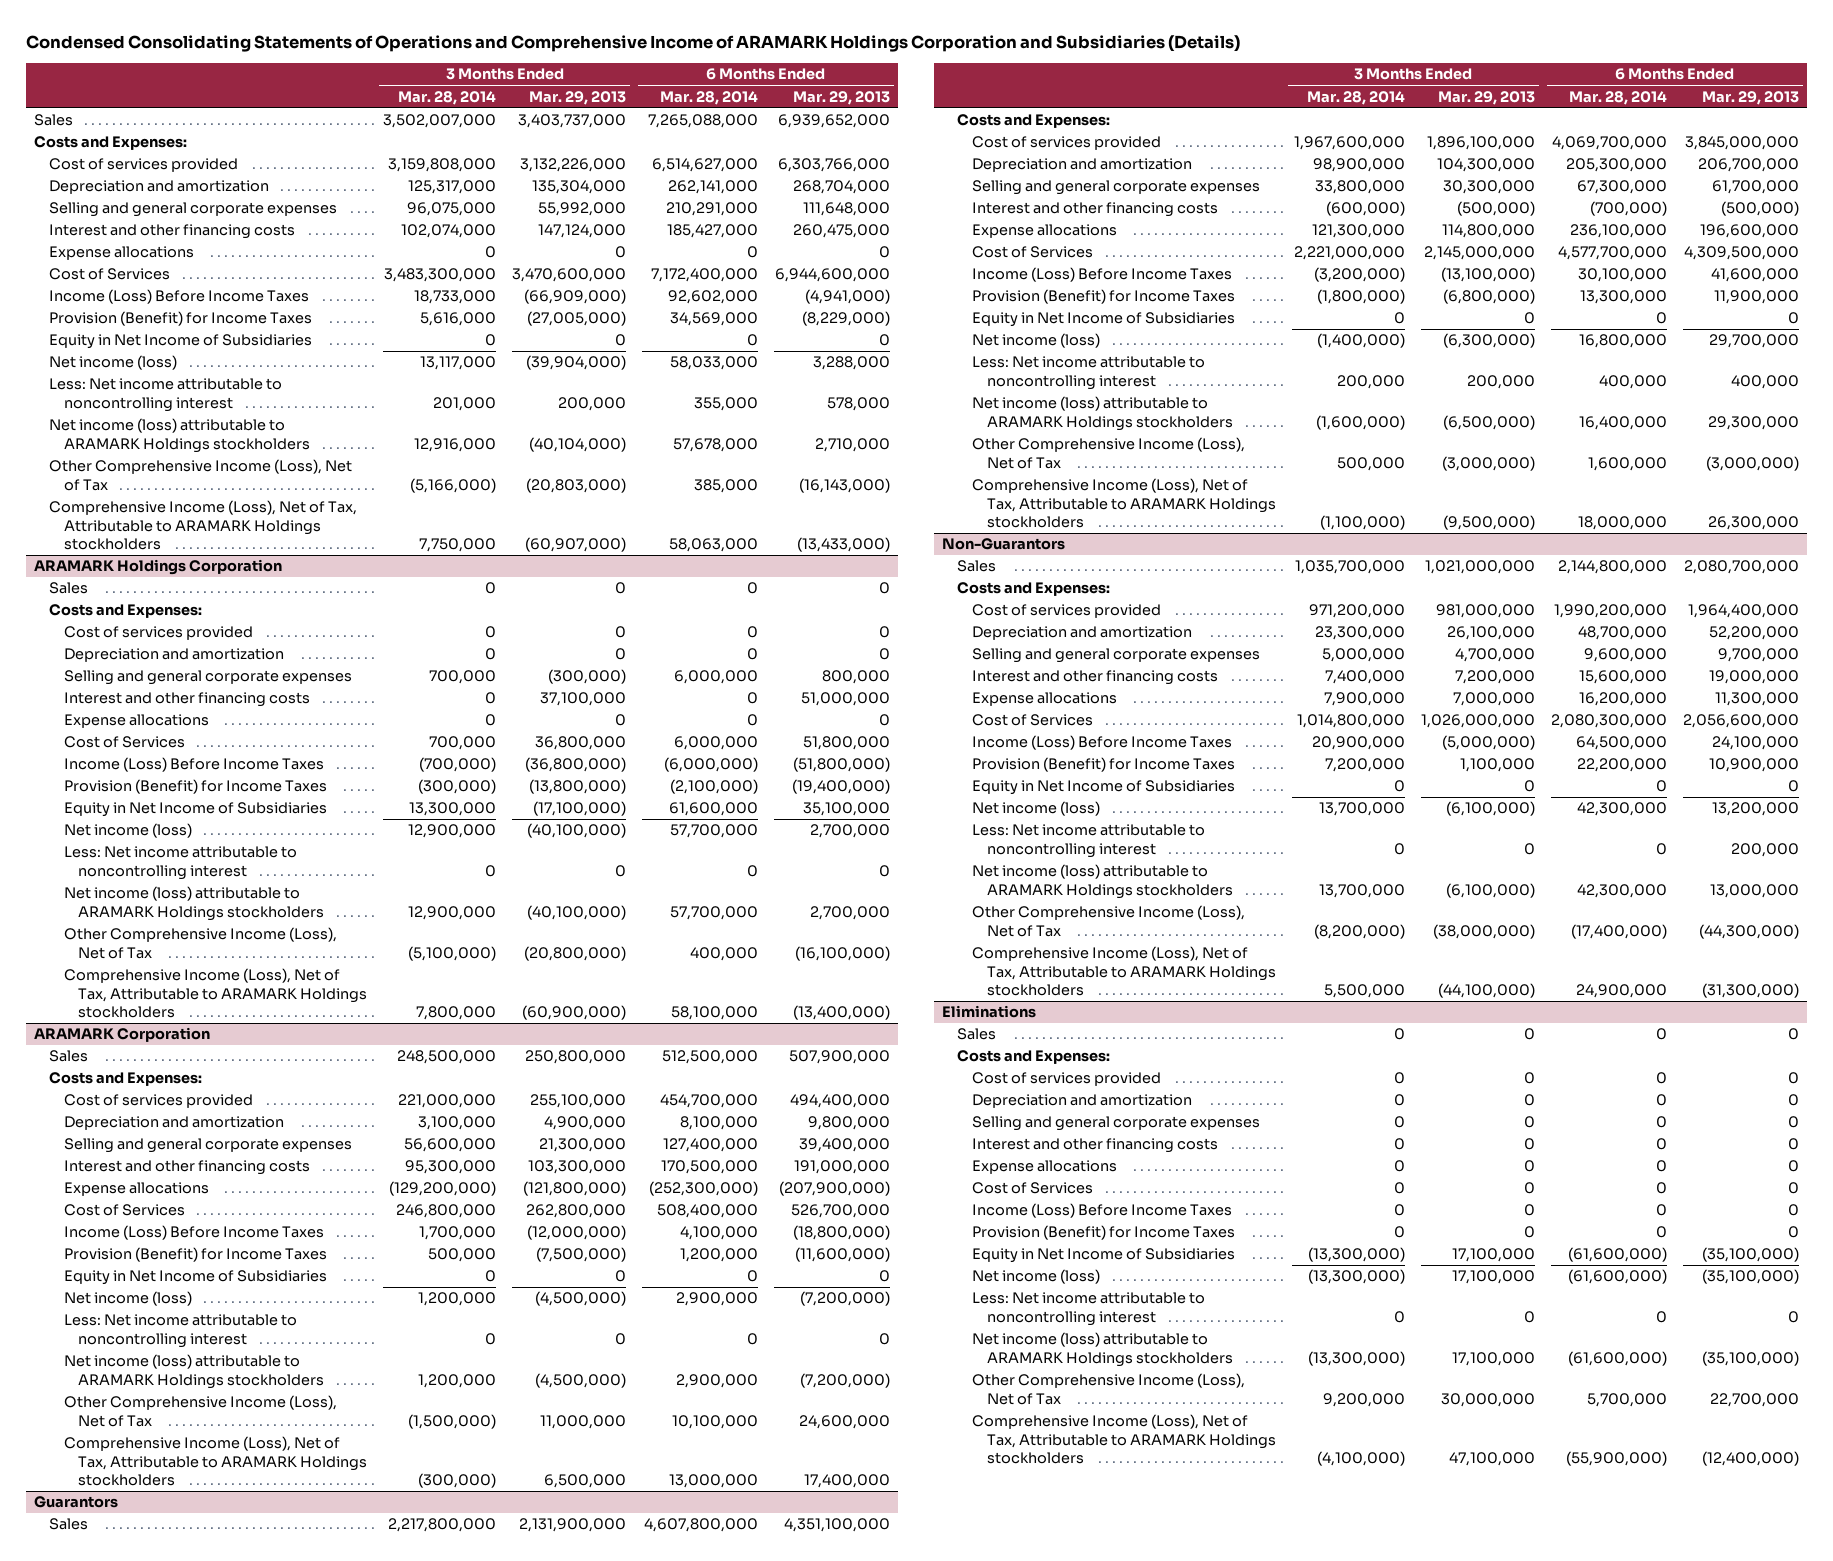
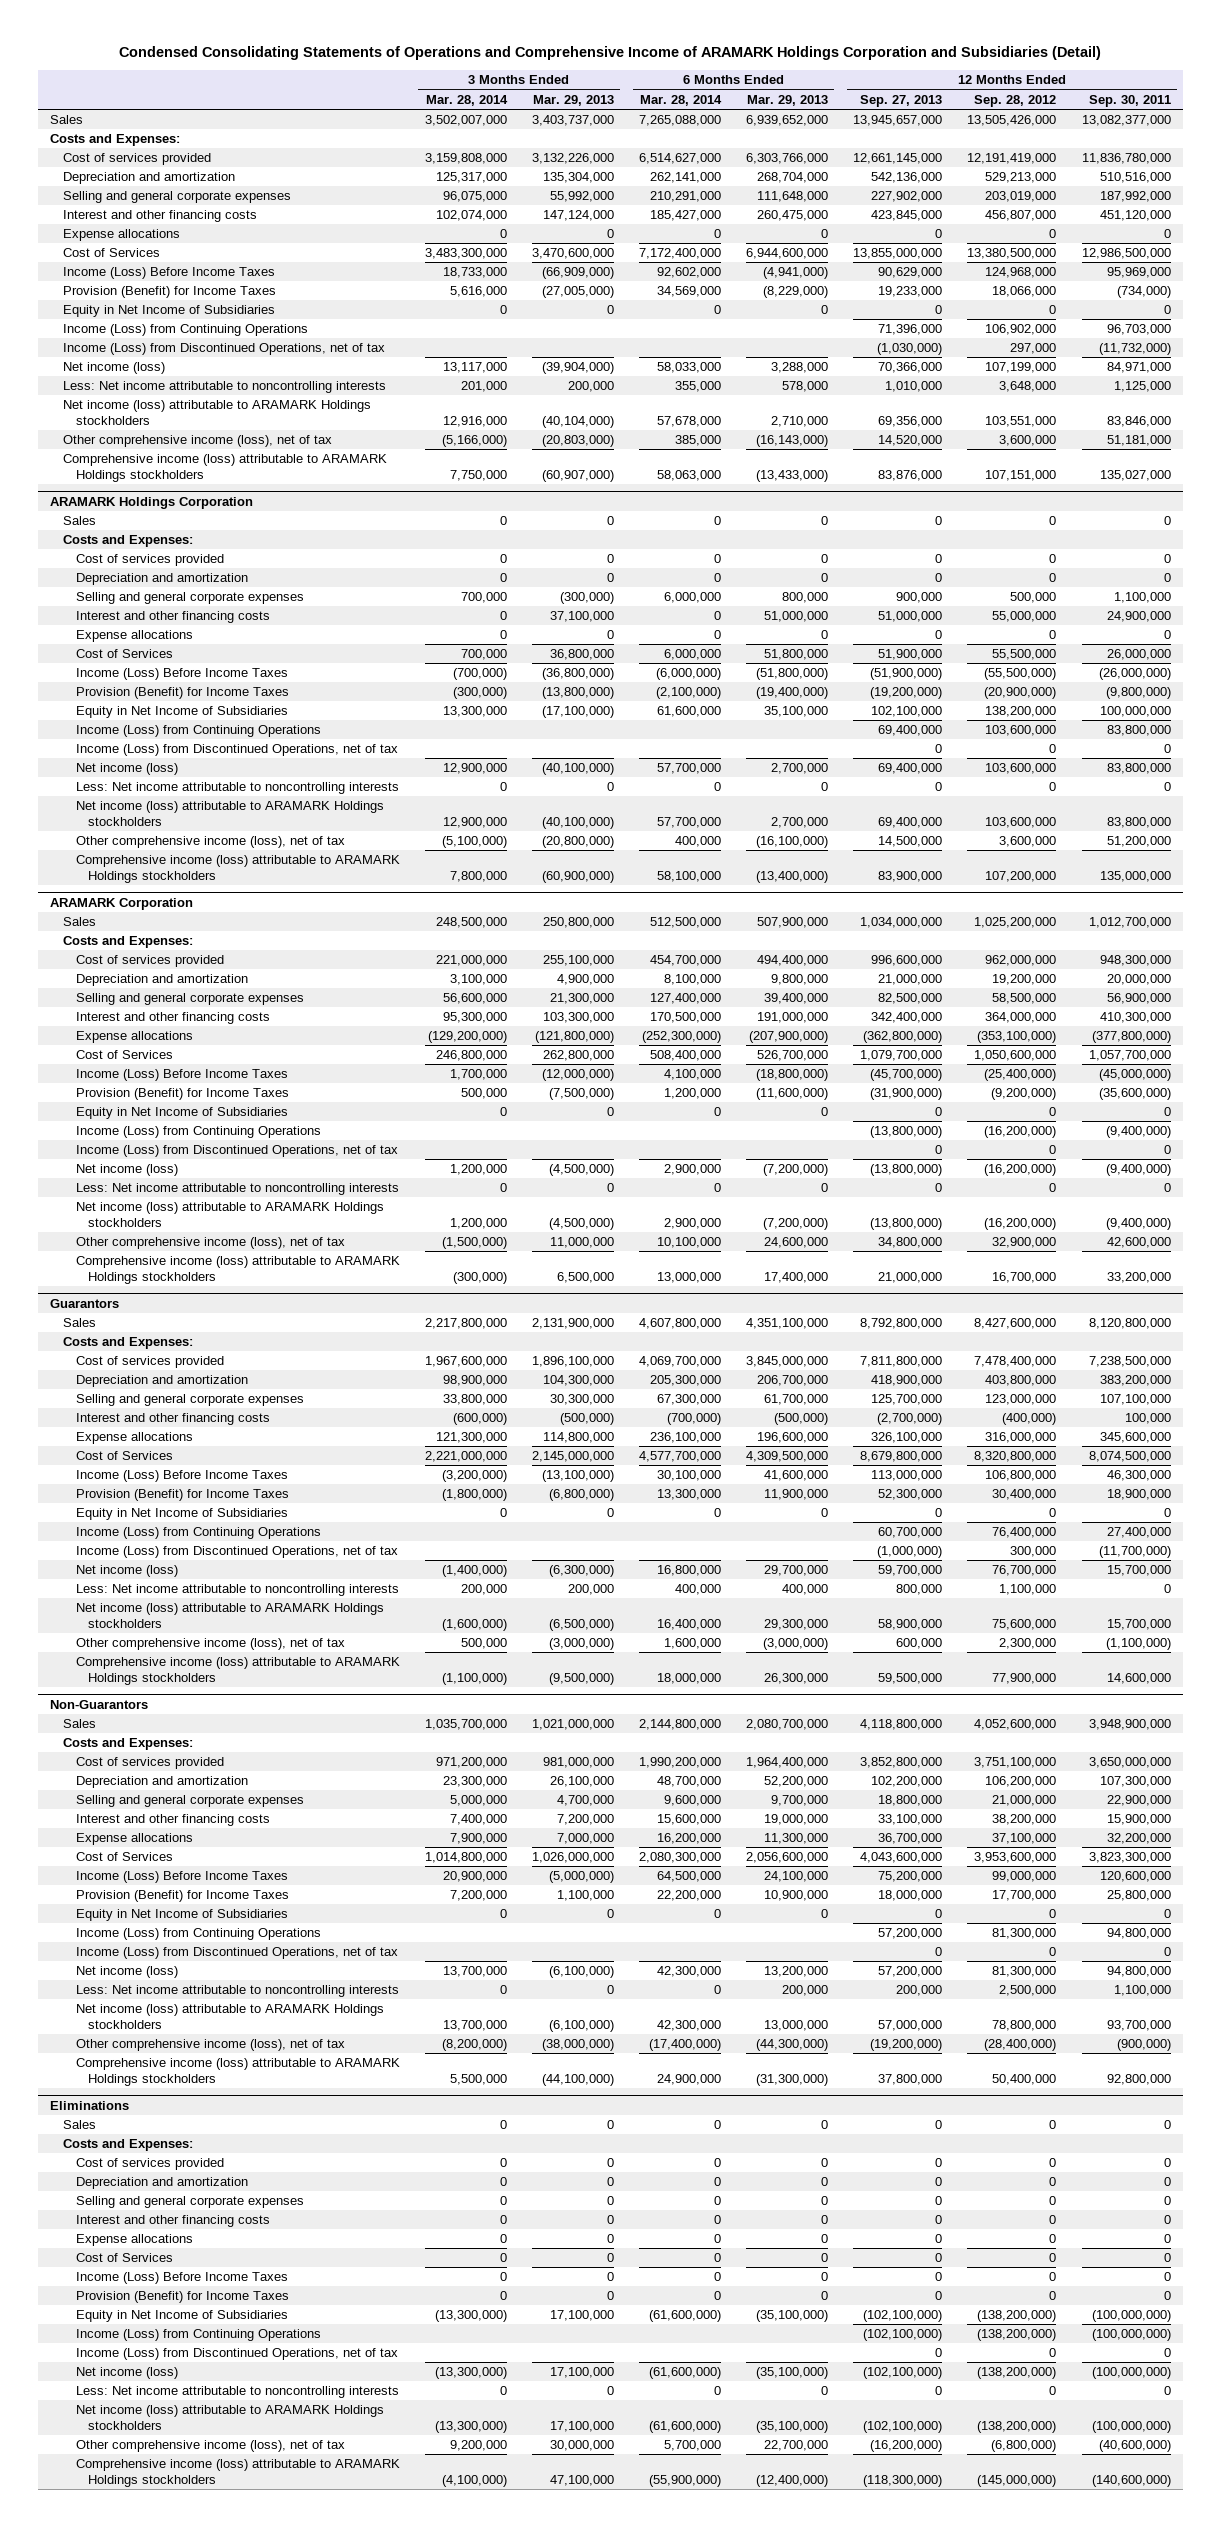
- Condensed Consolidating Statements of Operations and Comprehensive Income of ARAMARK Holdings Corporation and Subsidiaries (Details)
+ Condensed Consolidating Statements of Operations and Comprehensive Income of ARAMARK Holdings Corporation and Subsidiaries (Detail)
- | 3 Months Ended Mar. 28, 2014 | 3 Months Ended Mar. 29, 2013 | 6 Months Ended Mar. 28, 2014 | 6 Months Ended Mar. 29, 2013
+ | 3 Months Ended Mar. 28, 2014 | 3 Months Ended Mar. 29, 2013 | 6 Months Ended Mar. 28, 2014 | 6 Months Ended Mar. 29, 2013 | 12 Months Ended Sep. 27, 2013 | 12 Months Ended Sep. 28, 2012 | 12 Months Ended Sep. 30, 2011
+ Income (Loss) from Continuing Operations | | | | | 71,396,000 | 106,902,000 | 96,703,000
+ Income (Loss) from Discontinued Operations, net of tax | | | | | (1,030,000) | 297,000 | (11,732,000)
- Less: Net income attributable to noncontrolling interest | 201,000 | 200,000 | 355,000 | 578,000
+ Less: Net income attributable to noncontrolling interests | 201,000 | 200,000 | 355,000 | 578,000 | 1,010,000 | 3,648,000 | 1,125,000
- Other Comprehensive Income (Loss), Net of Tax | (5,166,000) | (20,803,000) | 385,000 | (16,143,000)
- Comprehensive Income (Loss), Net of Tax, Attributable to ARAMARK Holdings stockholders | 7,750,000 | (60,907,000) | 58,063,000 | (13,433,000)
+ Other comprehensive income (loss), net of tax | (5,166,000) | (20,803,000) | 385,000 | (16,143,000) | 14,520,000 | 3,600,000 | 51,181,000
+ Comprehensive income (loss) attributable to ARAMARK Holdings stockholders | 7,750,000 | (60,907,000) | 58,063,000 | (13,433,000) | 83,876,000 | 107,151,000 | 135,027,000
@ ARAMARK Holdings Corporation
+ Income (Loss) from Continuing Operations | | | | | 69,400,000 | 103,600,000 | 83,800,000
+ Income (Loss) from Discontinued Operations, net of tax | | | | | 0 | 0 | 0
- Less: Net income attributable to noncontrolling interest | 0 | 0 | 0 | 0
+ Less: Net income attributable to noncontrolling interests | 0 | 0 | 0 | 0 | 0 | 0 | 0
- Other Comprehensive Income (Loss), Net of Tax | (5,100,000) | (20,800,000) | 400,000 | (16,100,000)
- Comprehensive Income (Loss), Net of Tax, Attributable to ARAMARK Holdings stockholders | 7,800,000 | (60,900,000) | 58,100,000 | (13,400,000)
+ Other comprehensive income (loss), net of tax | (5,100,000) | (20,800,000) | 400,000 | (16,100,000) | 14,500,000 | 3,600,000 | 51,200,000
+ Comprehensive income (loss) attributable to ARAMARK Holdings stockholders | 7,800,000 | (60,900,000) | 58,100,000 | (13,400,000) | 83,900,000 | 107,200,000 | 135,000,000
@ ARAMARK Corporation
+ Income (Loss) from Continuing Operations | | | | | (13,800,000) | (16,200,000) | (9,400,000)
+ Income (Loss) from Discontinued Operations, net of tax | | | | | 0 | 0 | 0
- Less: Net income attributable to noncontrolling interest | 0 | 0 | 0 | 0
+ Less: Net income attributable to noncontrolling interests | 0 | 0 | 0 | 0 | 0 | 0 | 0
- Other Comprehensive Income (Loss), Net of Tax | (1,500,000) | 11,000,000 | 10,100,000 | 24,600,000
- Comprehensive Income (Loss), Net of Tax, Attributable to ARAMARK Holdings stockholders | (300,000) | 6,500,000 | 13,000,000 | 17,400,000
+ Other comprehensive income (loss), net of tax | (1,500,000) | 11,000,000 | 10,100,000 | 24,600,000 | 34,800,000 | 32,900,000 | 42,600,000
+ Comprehensive income (loss) attributable to ARAMARK Holdings stockholders | (300,000) | 6,500,000 | 13,000,000 | 17,400,000 | 21,000,000 | 16,700,000 | 33,200,000
@ Guarantors
+ Income (Loss) from Continuing Operations | | | | | 60,700,000 | 76,400,000 | 27,400,000
+ Income (Loss) from Discontinued Operations, net of tax | | | | | (1,000,000) | 300,000 | (11,700,000)
- Less: Net income attributable to noncontrolling interest | 200,000 | 200,000 | 400,000 | 400,000
+ Less: Net income attributable to noncontrolling interests | 200,000 | 200,000 | 400,000 | 400,000 | 800,000 | 1,100,000 | 0
- Other Comprehensive Income (Loss), Net of Tax | 500,000 | (3,000,000) | 1,600,000 | (3,000,000)
- Comprehensive Income (Loss), Net of Tax, Attributable to ARAMARK Holdings stockholders | (1,100,000) | (9,500,000) | 18,000,000 | 26,300,000
+ Other comprehensive income (loss), net of tax | 500,000 | (3,000,000) | 1,600,000 | (3,000,000) | 600,000 | 2,300,000 | (1,100,000)
+ Comprehensive income (loss) attributable to ARAMARK Holdings stockholders | (1,100,000) | (9,500,000) | 18,000,000 | 26,300,000 | 59,500,000 | 77,900,000 | 14,600,000
@ Non-Guarantors
+ Income (Loss) from Continuing Operations | | | | | 57,200,000 | 81,300,000 | 94,800,000
+ Income (Loss) from Discontinued Operations, net of tax | | | | | 0 | 0 | 0
- Less: Net income attributable to noncontrolling interest | 0 | 0 | 0 | 200,000
+ Less: Net income attributable to noncontrolling interests | 0 | 0 | 0 | 200,000 | 200,000 | 2,500,000 | 1,100,000
- Other Comprehensive Income (Loss), Net of Tax | (8,200,000) | (38,000,000) | (17,400,000) | (44,300,000)
- Comprehensive Income (Loss), Net of Tax, Attributable to ARAMARK Holdings stockholders | 5,500,000 | (44,100,000) | 24,900,000 | (31,300,000)
+ Other comprehensive income (loss), net of tax | (8,200,000) | (38,000,000) | (17,400,000) | (44,300,000) | (19,200,000) | (28,400,000) | (900,000)
+ Comprehensive income (loss) attributable to ARAMARK Holdings stockholders | 5,500,000 | (44,100,000) | 24,900,000 | (31,300,000) | 37,800,000 | 50,400,000 | 92,800,000
@ Eliminations
+ Income (Loss) from Continuing Operations | | | | | (102,100,000) | (138,200,000) | (100,000,000)
+ Income (Loss) from Discontinued Operations, net of tax | | | | | 0 | 0 | 0
- Less: Net income attributable to noncontrolling interest | 0 | 0 | 0 | 0
+ Less: Net income attributable to noncontrolling interests | 0 | 0 | 0 | 0 | 0 | 0 | 0
- Other Comprehensive Income (Loss), Net of Tax | 9,200,000 | 30,000,000 | 5,700,000 | 22,700,000
- Comprehensive Income (Loss), Net of Tax, Attributable to ARAMARK Holdings stockholders | (4,100,000) | 47,100,000 | (55,900,000) | (12,400,000)
+ Other comprehensive income (loss), net of tax | 9,200,000 | 30,000,000 | 5,700,000 | 22,700,000 | (16,200,000) | (6,800,000) | (40,600,000)
+ Comprehensive income (loss) attributable to ARAMARK Holdings stockholders | (4,100,000) | 47,100,000 | (55,900,000) | (12,400,000) | (118,300,000) | (145,000,000) | (140,600,000)

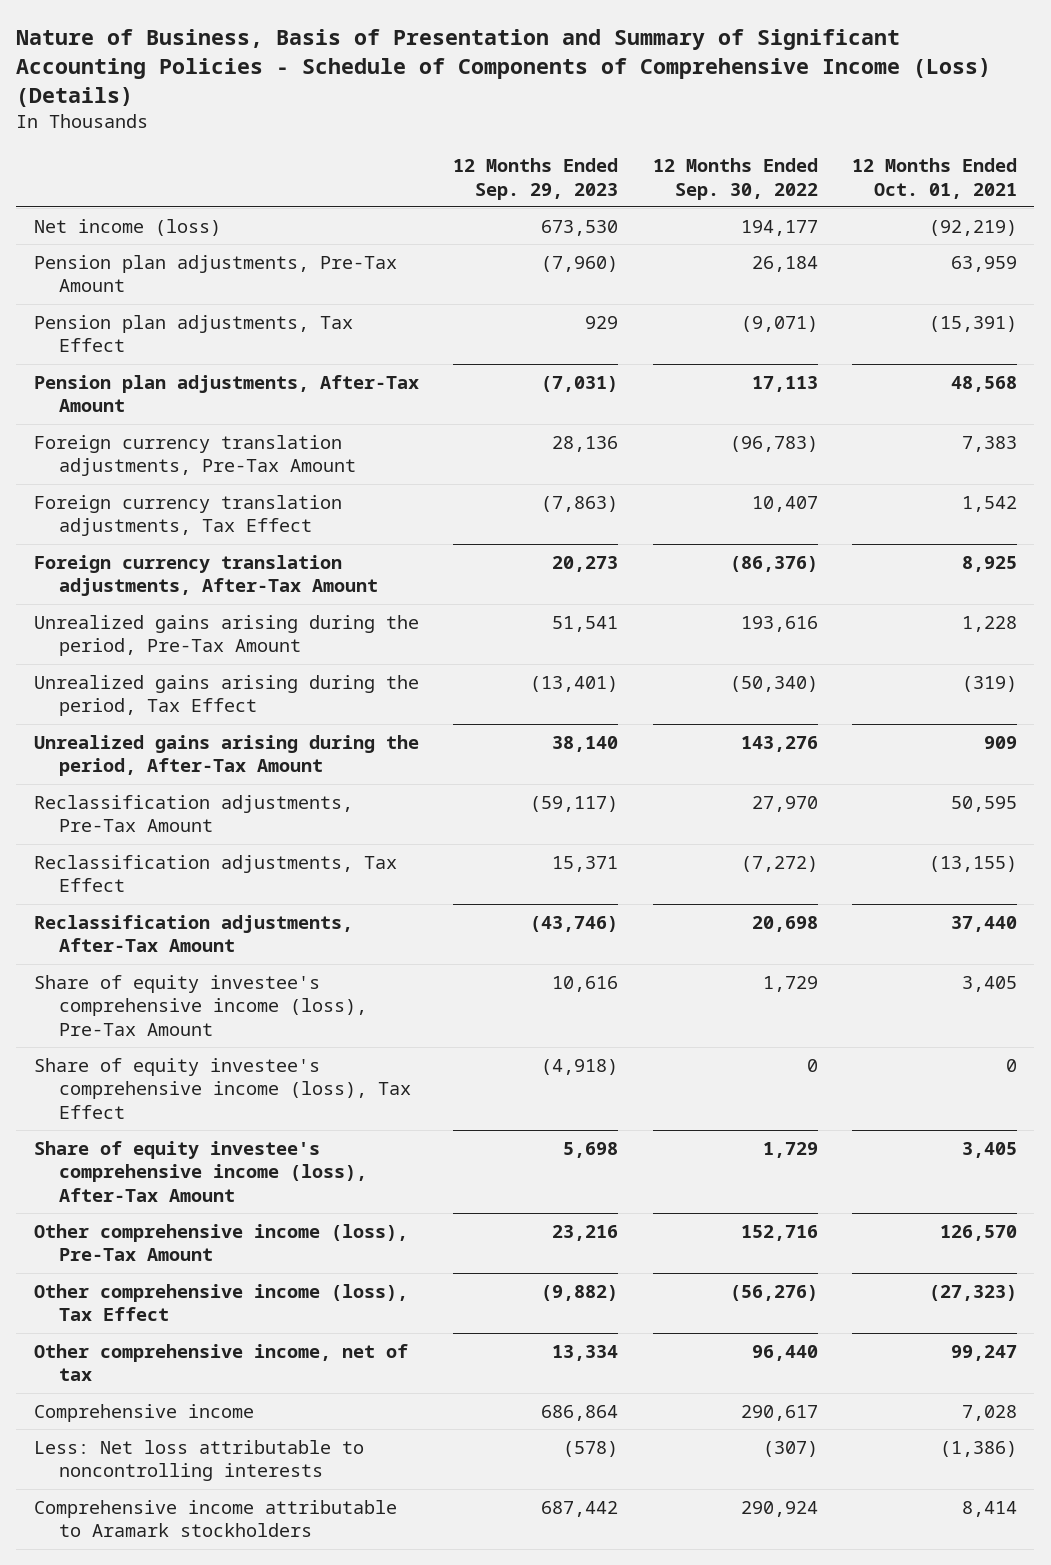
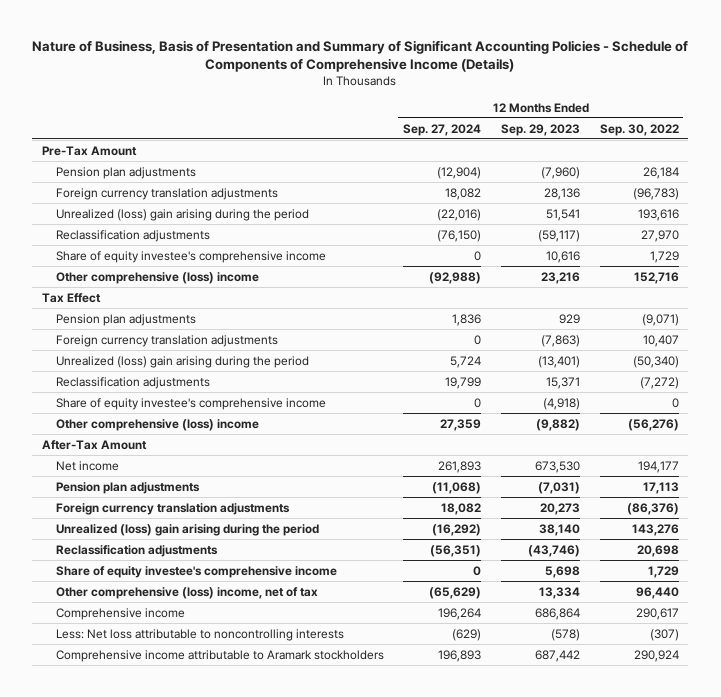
- Nature of Business, Basis of Presentation and Summary of Significant Accounting Policies - Schedule of Components of Comprehensive Income (Loss) (Details)
+ Nature of Business, Basis of Presentation and Summary of Significant Accounting Policies - Schedule of Components of Comprehensive Income (Details)
- | 12 Months Ended Sep. 29, 2023 | 12 Months Ended Sep. 30, 2022 | 12 Months Ended Oct. 01, 2021
+ | 12 Months Ended Sep. 27, 2024 | 12 Months Ended Sep. 29, 2023 | 12 Months Ended Sep. 30, 2022
- Net income (loss) | 673,530 | 194,177 | (92,219)
- Pension plan adjustments, Pre-Tax Amount | (7,960) | 26,184 | 63,959
- Pension plan adjustments, Tax Effect | 929 | (9,071) | (15,391)
- Pension plan adjustments, After-Tax Amount | (7,031) | 17,113 | 48,568
- Foreign currency translation adjustments, Pre-Tax Amount | 28,136 | (96,783) | 7,383
- Foreign currency translation adjustments, Tax Effect | (7,863) | 10,407 | 1,542
- Foreign currency translation adjustments, After-Tax Amount | 20,273 | (86,376) | 8,925
- Unrealized gains arising during the period, Pre-Tax Amount | 51,541 | 193,616 | 1,228
- Unrealized gains arising during the period, Tax Effect | (13,401) | (50,340) | (319)
- Unrealized gains arising during the period, After-Tax Amount | 38,140 | 143,276 | 909
- Reclassification adjustments, Pre-Tax Amount | (59,117) | 27,970 | 50,595
- Reclassification adjustments, Tax Effect | 15,371 | (7,272) | (13,155)
- Reclassification adjustments, After-Tax Amount | (43,746) | 20,698 | 37,440
- Share of equity investee's comprehensive income (loss), Pre-Tax Amount | 10,616 | 1,729 | 3,405
- Share of equity investee's comprehensive income (loss), Tax Effect | (4,918) | 0 | 0
- Share of equity investee's comprehensive income (loss), After-Tax Amount | 5,698 | 1,729 | 3,405
- Other comprehensive income (loss), Pre-Tax Amount | 23,216 | 152,716 | 126,570
- Other comprehensive income (loss), Tax Effect | (9,882) | (56,276) | (27,323)
- Other comprehensive income, net of tax | 13,334 | 96,440 | 99,247
+ Pre-Tax Amount
+ Pension plan adjustments | (12,904) | (7,960) | 26,184
+ Foreign currency translation adjustments | 18,082 | 28,136 | (96,783)
+ Unrealized (loss) gain arising during the period | (22,016) | 51,541 | 193,616
+ Reclassification adjustments | (76,150) | (59,117) | 27,970
+ Share of equity investee's comprehensive income | 0 | 10,616 | 1,729
+ Other comprehensive (loss) income | (92,988) | 23,216 | 152,716
+ Tax Effect
+ Pension plan adjustments | 1,836 | 929 | (9,071)
+ Foreign currency translation adjustments | 0 | (7,863) | 10,407
+ Unrealized (loss) gain arising during the period | 5,724 | (13,401) | (50,340)
+ Reclassification adjustments | 19,799 | 15,371 | (7,272)
+ Share of equity investee's comprehensive income | 0 | (4,918) | 0
+ Other comprehensive (loss) income | 27,359 | (9,882) | (56,276)
+ After-Tax Amount
+ Net income | 261,893 | 673,530 | 194,177
+ Pension plan adjustments | (11,068) | (7,031) | 17,113
+ Foreign currency translation adjustments | 18,082 | 20,273 | (86,376)
+ Unrealized (loss) gain arising during the period | (16,292) | 38,140 | 143,276
+ Reclassification adjustments | (56,351) | (43,746) | 20,698
+ Share of equity investee's comprehensive income | 0 | 5,698 | 1,729
+ Other comprehensive (loss) income, net of tax | (65,629) | 13,334 | 96,440

